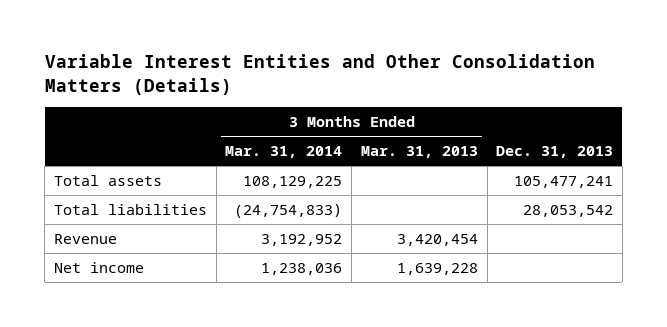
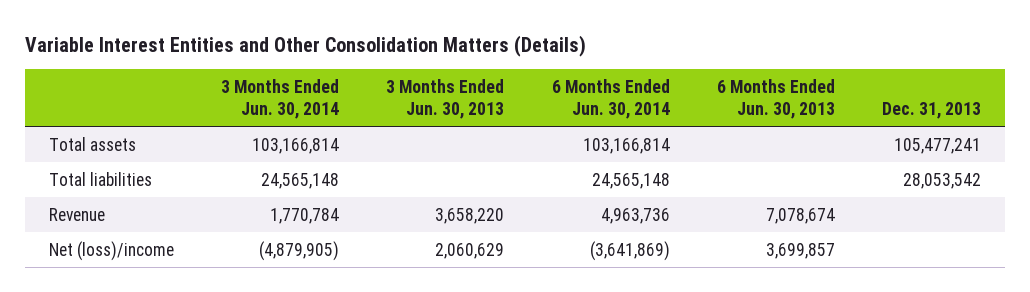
- | 3 Months Ended Mar. 31, 2014 | 3 Months Ended Mar. 31, 2013 | Dec. 31, 2013
+ | 3 Months Ended Jun. 30, 2014 | 3 Months Ended Jun. 30, 2013 | 6 Months Ended Jun. 30, 2014 | 6 Months Ended Jun. 30, 2013 | Dec. 31, 2013
- Net income | 1,238,036 | 1,639,228 |
+ Net (loss)/income | (4,879,905) | 2,060,629 | (3,641,869) | 3,699,857 |

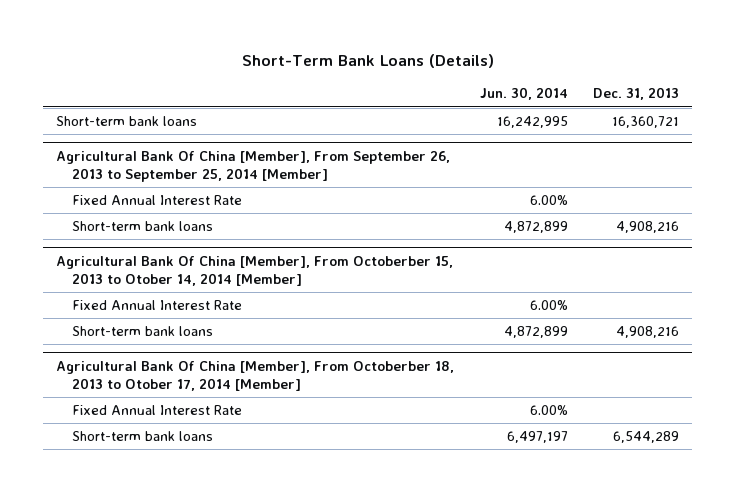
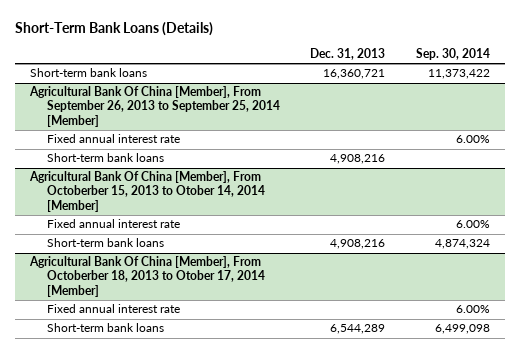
- | Jun. 30, 2014 | Dec. 31, 2013
+ | Dec. 31, 2013 | Sep. 30, 2014
@ Agricultural Bank Of China [Member], From September 26, 2013 to September 25, 2014 [Member]
- Fixed Annual Interest Rate | 6.00% |
+ Fixed annual interest rate | | 6.00%
@ Agricultural Bank Of China [Member], From Octoberber 15, 2013 to Otober 14, 2014 [Member]
- Fixed Annual Interest Rate | 6.00% |
+ Fixed annual interest rate | | 6.00%
@ Agricultural Bank Of China [Member], From Octoberber 18, 2013 to Otober 17, 2014 [Member]
- Fixed Annual Interest Rate | 6.00% |
+ Fixed annual interest rate | | 6.00%

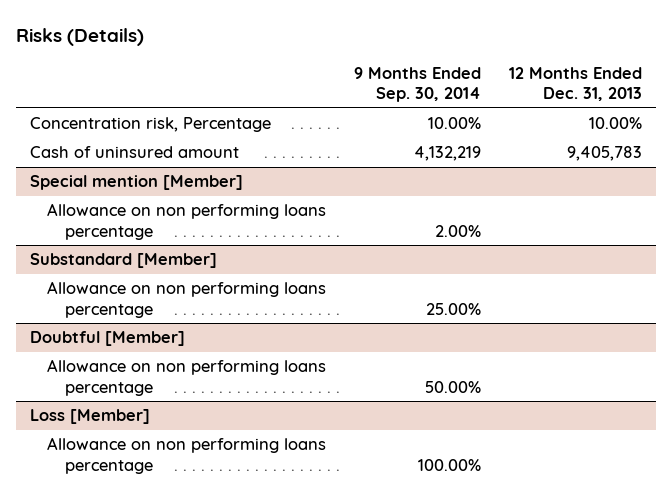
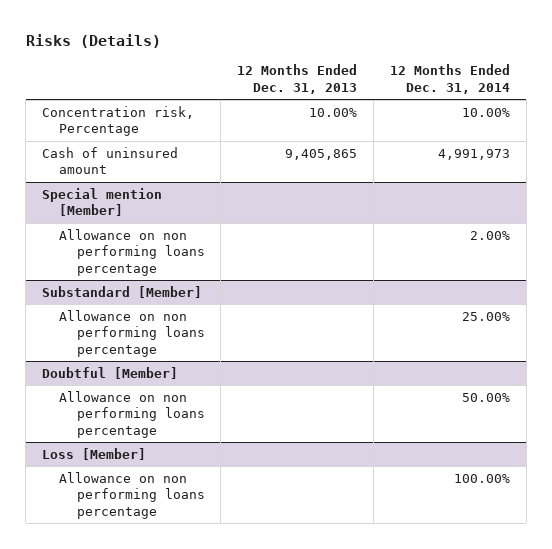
- | 9 Months Ended Sep. 30, 2014 | 12 Months Ended Dec. 31, 2013
+ | 12 Months Ended Dec. 31, 2013 | 12 Months Ended Dec. 31, 2014
- Cash of uninsured amount | 4,132,219 | 9,405,783
+ Cash of uninsured amount | 9,405,865 | 4,991,973

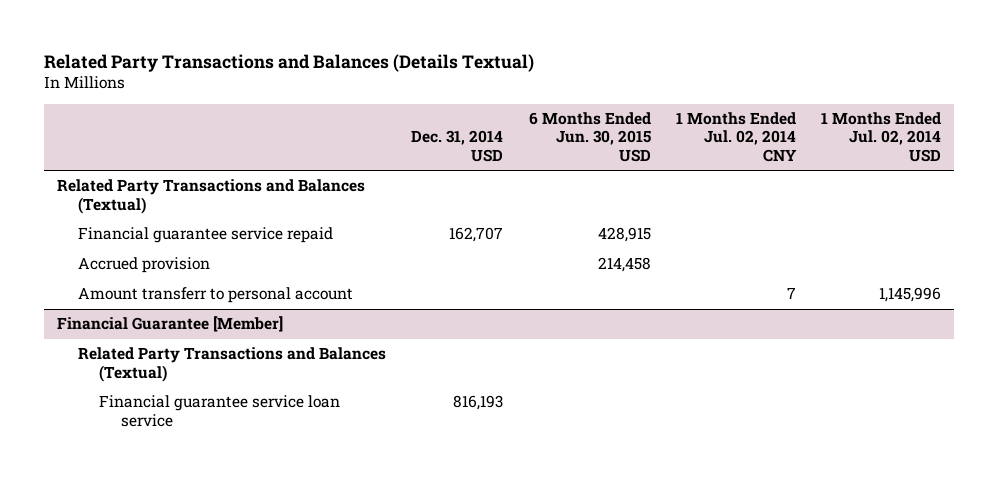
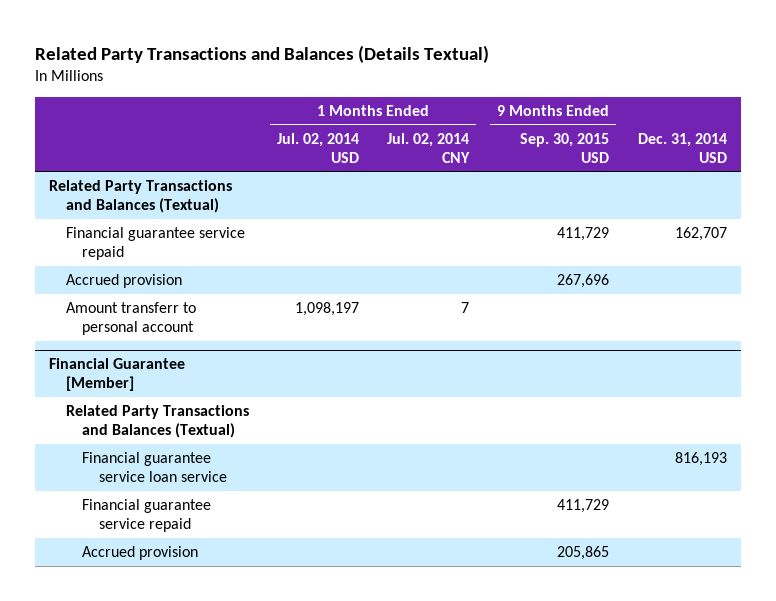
- | Dec. 31, 2014 USD | 6 Months Ended Jun. 30, 2015 USD | 1 Months Ended Jul. 02, 2014 CNY | 1 Months Ended Jul. 02, 2014 USD
+ | 1 Months Ended Jul. 02, 2014 USD | 1 Months Ended Jul. 02, 2014 CNY | 9 Months Ended Sep. 30, 2015 USD | Dec. 31, 2014 USD
- Amount transferr to personal account | | | 7 | 1,145,996
+ Amount transferr to personal account | 1,098,197 | 7 | |
@ Financial Guarantee [Member]
+ Financial guarantee service repaid | | | 411,729 |
+ Accrued provision | | | 205,865 |

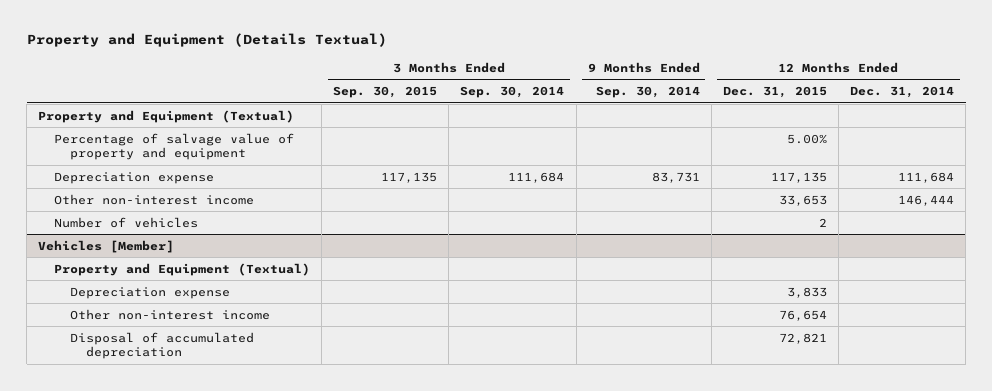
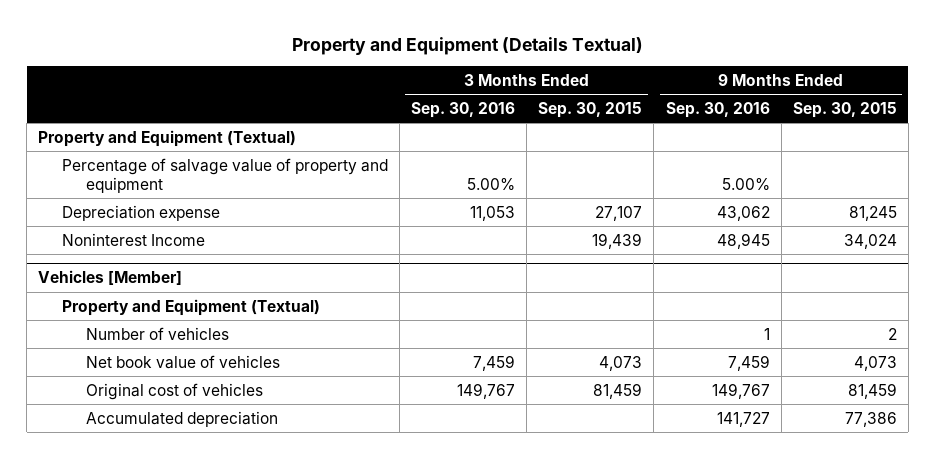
- | 3 Months Ended Sep. 30, 2015 | 3 Months Ended Sep. 30, 2014 | 9 Months Ended Sep. 30, 2014 | 12 Months Ended Dec. 31, 2015 | 12 Months Ended Dec. 31, 2014
+ | 3 Months Ended Sep. 30, 2016 | 3 Months Ended Sep. 30, 2015 | 9 Months Ended Sep. 30, 2016 | 9 Months Ended Sep. 30, 2015
- Depreciation expense | 117,135 | 111,684 | 83,731 | 117,135 | 111,684
- Other non-interest income | | | | 33,653 | 146,444
- Number of vehicles | | | | 2 |
+ Depreciation expense | 11,053 | 27,107 | 43,062 | 81,245
+ Noninterest Income | | 19,439 | 48,945 | 34,024
@ Vehicles [Member]
- Depreciation expense | | | | 3,833 |
- Other non-interest income | | | | 76,654 |
- Disposal of accumulated depreciation | | | | 72,821 |
+ Number of vehicles | | | 1 | 2
+ Net book value of vehicles | 7,459 | 4,073 | 7,459 | 4,073
+ Original cost of vehicles | 149,767 | 81,459 | 149,767 | 81,459
+ Accumulated depreciation | | | 141,727 | 77,386

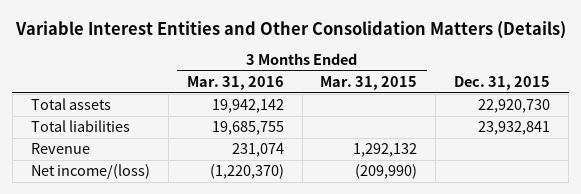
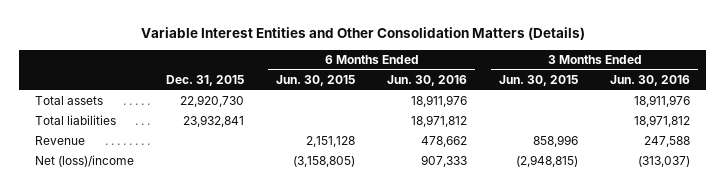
- | 3 Months Ended Mar. 31, 2016 | 3 Months Ended Mar. 31, 2015 | Dec. 31, 2015
+ | Dec. 31, 2015 | 6 Months Ended Jun. 30, 2015 | 6 Months Ended Jun. 30, 2016 | 3 Months Ended Jun. 30, 2015 | 3 Months Ended Jun. 30, 2016
- Net income/(loss) | (1,220,370) | (209,990) |
+ Net (loss)/income | | (3,158,805) | 907,333 | (2,948,815) | (313,037)

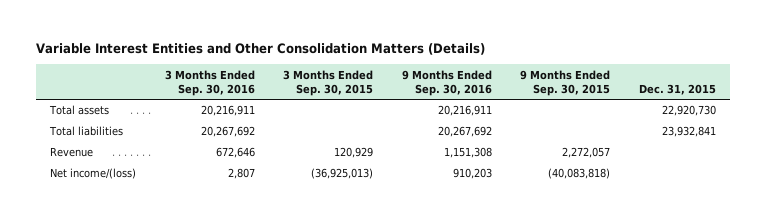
- | Dec. 31, 2015 | 6 Months Ended Jun. 30, 2015 | 6 Months Ended Jun. 30, 2016 | 3 Months Ended Jun. 30, 2015 | 3 Months Ended Jun. 30, 2016
+ | 3 Months Ended Sep. 30, 2016 | 3 Months Ended Sep. 30, 2015 | 9 Months Ended Sep. 30, 2016 | 9 Months Ended Sep. 30, 2015 | Dec. 31, 2015
- Net (loss)/income | | (3,158,805) | 907,333 | (2,948,815) | (313,037)
+ Net income/(loss) | 2,807 | (36,925,013) | 910,203 | (40,083,818) |

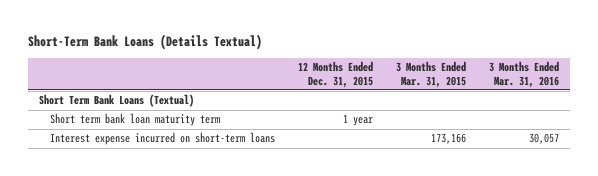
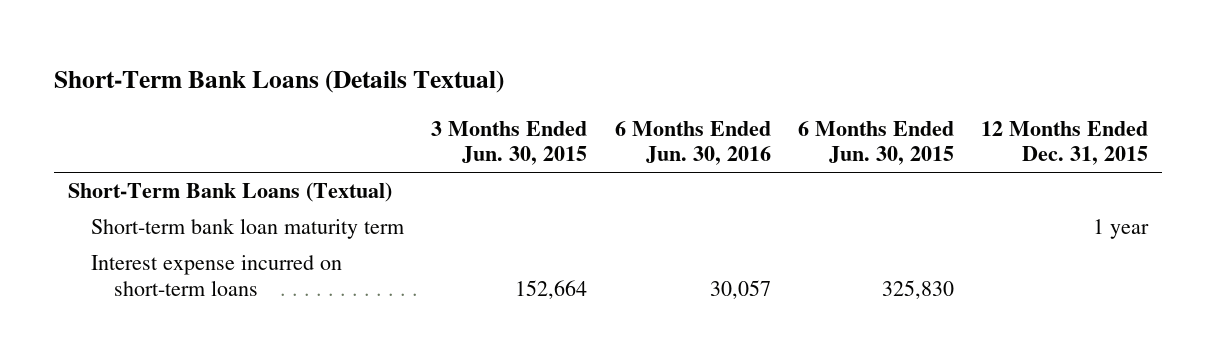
- | 12 Months Ended Dec. 31, 2015 | 3 Months Ended Mar. 31, 2015 | 3 Months Ended Mar. 31, 2016
+ | 3 Months Ended Jun. 30, 2015 | 6 Months Ended Jun. 30, 2016 | 6 Months Ended Jun. 30, 2015 | 12 Months Ended Dec. 31, 2015
- Short Term Bank Loans (Textual)
- Short term bank loan maturity term | 1 year | |
+ Short-Term Bank Loans (Textual)
+ Short-term bank loan maturity term | | | | 1 year

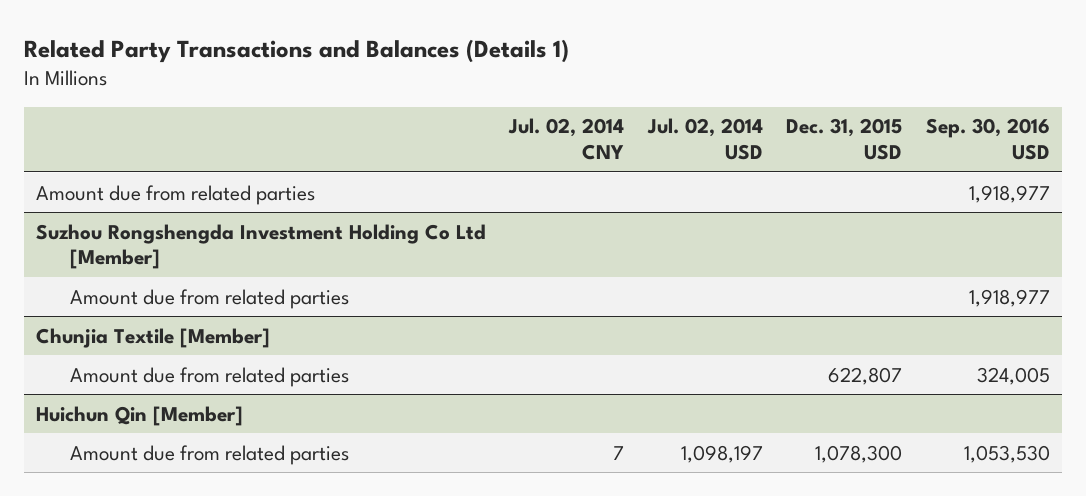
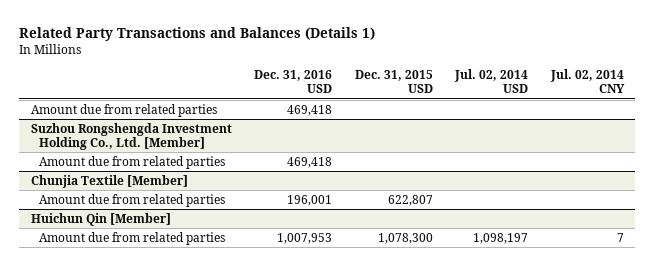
- | Jul. 02, 2014 CNY | Jul. 02, 2014 USD | Dec. 31, 2015 USD | Sep. 30, 2016 USD
+ | Dec. 31, 2016 USD | Dec. 31, 2015 USD | Jul. 02, 2014 USD | Jul. 02, 2014 CNY
- Suzhou Rongshengda Investment Holding Co Ltd [Member]
+ Suzhou Rongshengda Investment Holding Co., Ltd. [Member]

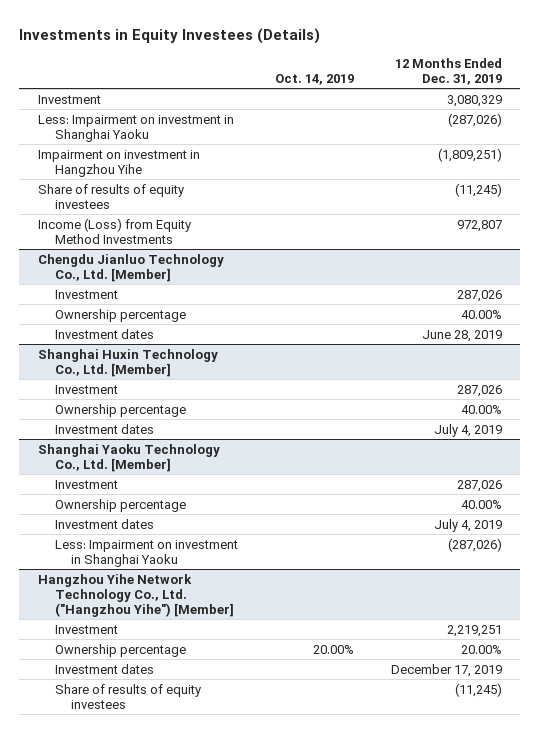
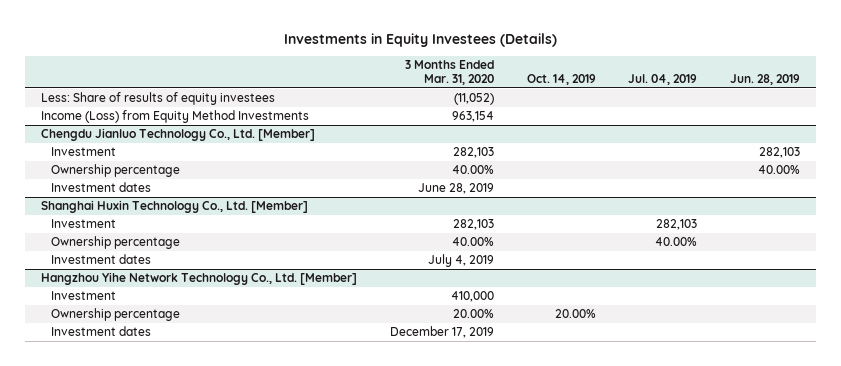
- | Oct. 14, 2019 | 12 Months Ended Dec. 31, 2019
+ | 3 Months Ended Mar. 31, 2020 | Oct. 14, 2019 | Jul. 04, 2019 | Jun. 28, 2019
- Investment | | 3,080,329
- Less: Impairment on investment in Shanghai Yaoku | | (287,026)
- Impairment on investment in Hangzhou Yihe | | (1,809,251)
- Share of results of equity investees | | (11,245)
+ Less: Share of results of equity investees | (11,052) | | |
- Shanghai Yaoku Technology Co., Ltd. [Member]
- Investment | | 287,026
- Ownership percentage | | 40.00%
- Investment dates | | July 4, 2019
- Less: Impairment on investment in Shanghai Yaoku | | (287,026)
- Hangzhou Yihe Network Technology Co., Ltd. ("Hangzhou Yihe") [Member]
+ Hangzhou Yihe Network Technology Co., Ltd. [Member]
- Share of results of equity investees | | (11,245)

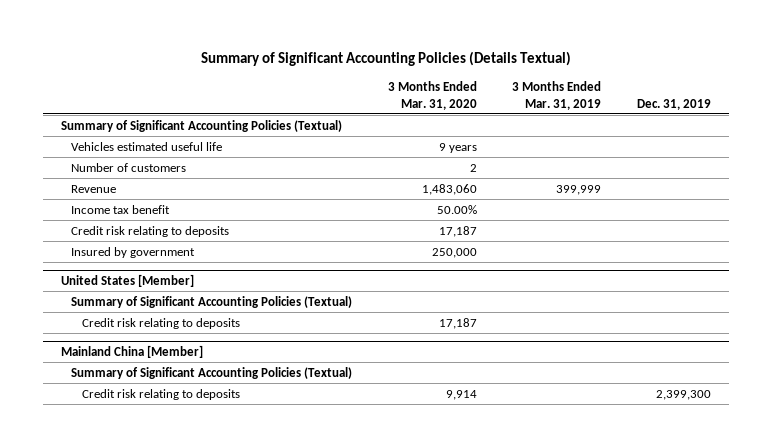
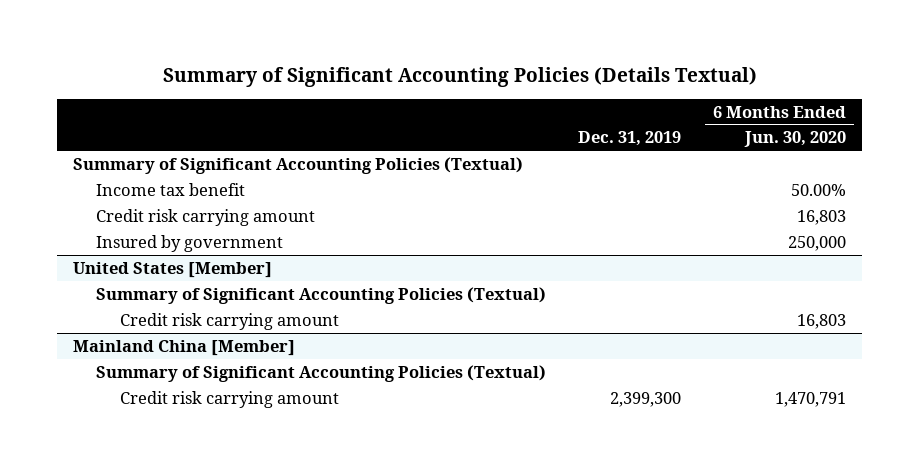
- | 3 Months Ended Mar. 31, 2020 | 3 Months Ended Mar. 31, 2019 | Dec. 31, 2019
+ | Dec. 31, 2019 | 6 Months Ended Jun. 30, 2020
- Vehicles estimated useful life | 9 years | |
- Number of customers | 2 | |
- Revenue | 1,483,060 | 399,999 |
- Credit risk relating to deposits | 17,187 | |
+ Credit risk carrying amount | | 16,803
@ United States [Member]
- Credit risk relating to deposits | 17,187 | |
+ Credit risk carrying amount | | 16,803
@ Mainland China [Member]
- Credit risk relating to deposits | 9,914 | | 2,399,300
+ Credit risk carrying amount | 2,399,300 | 1,470,791

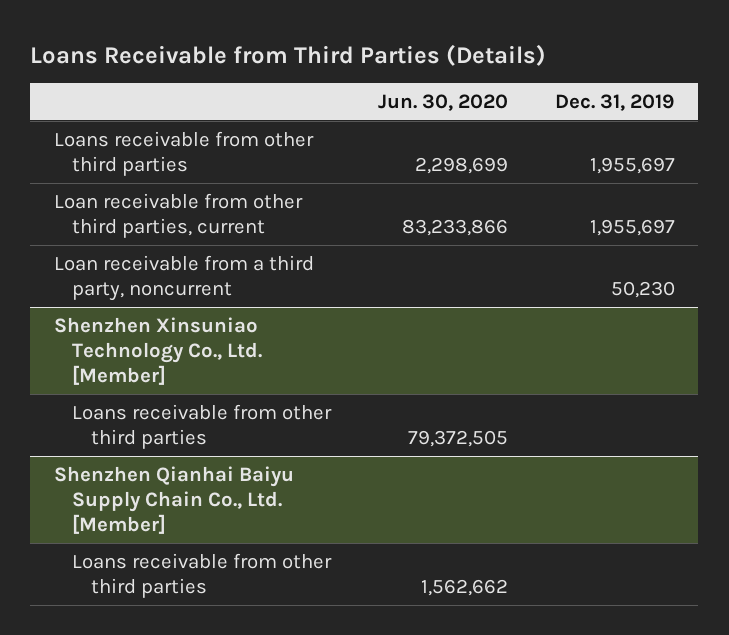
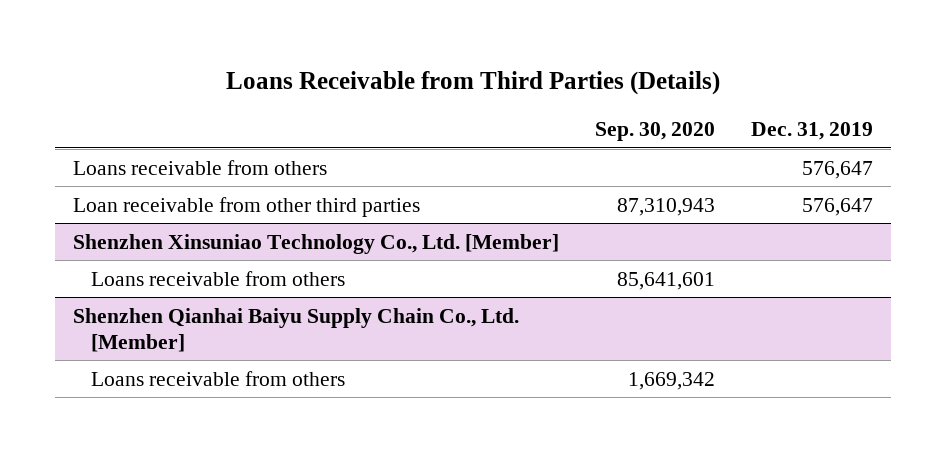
- | Jun. 30, 2020 | Dec. 31, 2019
+ | Sep. 30, 2020 | Dec. 31, 2019
- Loans receivable from other third parties | 2,298,699 | 1,955,697
- Loan receivable from other third parties, current | 83,233,866 | 1,955,697
- Loan receivable from a third party, noncurrent | | 50,230
+ Loans receivable from others | | 576,647
+ Loan receivable from other third parties | 87,310,943 | 576,647
@ Shenzhen Xinsuniao Technology Co., Ltd. [Member]
- Loans receivable from other third parties | 79,372,505 |
+ Loans receivable from others | 85,641,601 |
@ Shenzhen Qianhai Baiyu Supply Chain Co., Ltd. [Member]
- Loans receivable from other third parties | 1,562,662 |
+ Loans receivable from others | 1,669,342 |

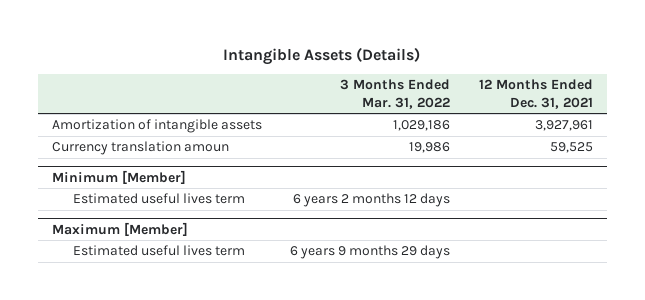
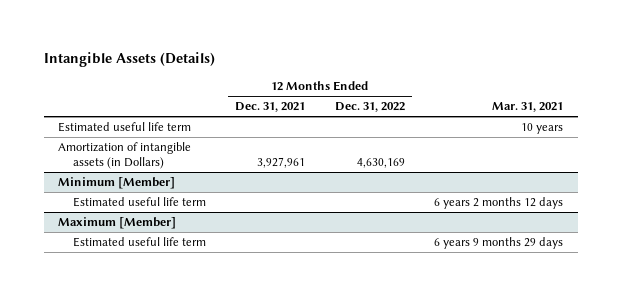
- | 3 Months Ended Mar. 31, 2022 | 12 Months Ended Dec. 31, 2021
+ | 12 Months Ended Dec. 31, 2021 | 12 Months Ended Dec. 31, 2022 | Mar. 31, 2021
- Amortization of intangible assets | 1,029,186 | 3,927,961
- Currency translation amoun | 19,986 | 59,525
+ Estimated useful life term | | | 10 years
+ Amortization of intangible assets (in Dollars) | 3,927,961 | 4,630,169 |
@ Minimum [Member]
- Estimated useful lives term | 6 years 2 months 12 days |
+ Estimated useful life term | | | 6 years 2 months 12 days
@ Maximum [Member]
- Estimated useful lives term | 6 years 9 months 29 days |
+ Estimated useful life term | | | 6 years 9 months 29 days

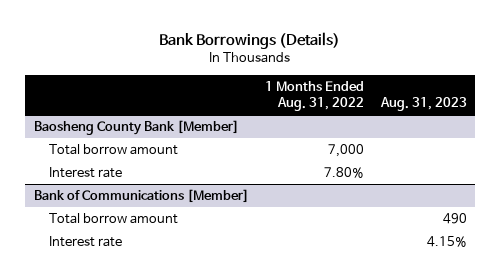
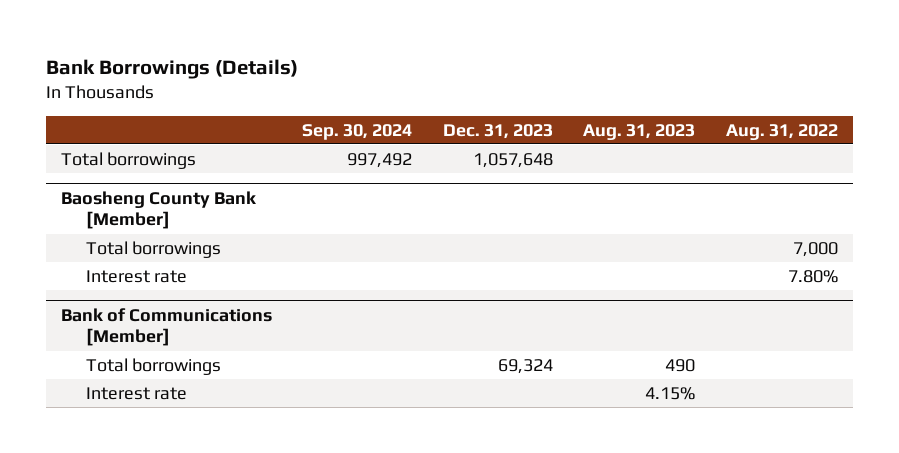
- | 1 Months Ended Aug. 31, 2022 | Aug. 31, 2023
+ | Sep. 30, 2024 | Dec. 31, 2023 | Aug. 31, 2023 | Aug. 31, 2022
+ Total borrowings | 997,492 | 1,057,648 | |
@ Baosheng County Bank [Member]
- Total borrow amount | 7,000 |
+ Total borrowings | | | | 7,000
@ Bank of Communications [Member]
- Total borrow amount | | 490
+ Total borrowings | | 69,324 | 490 |

